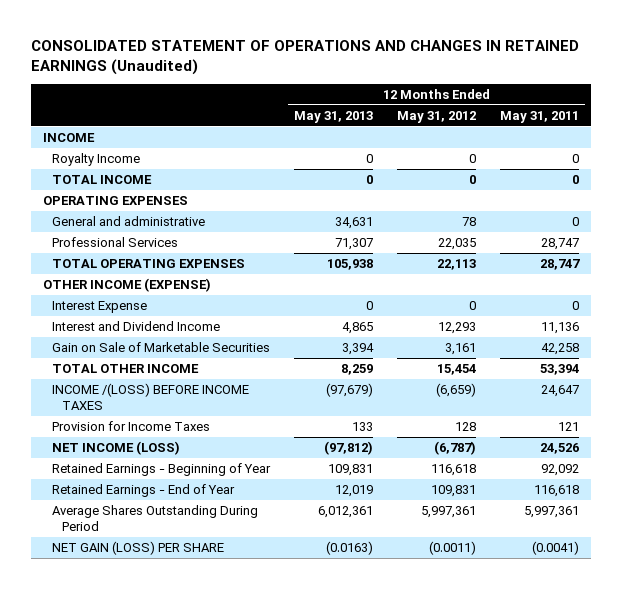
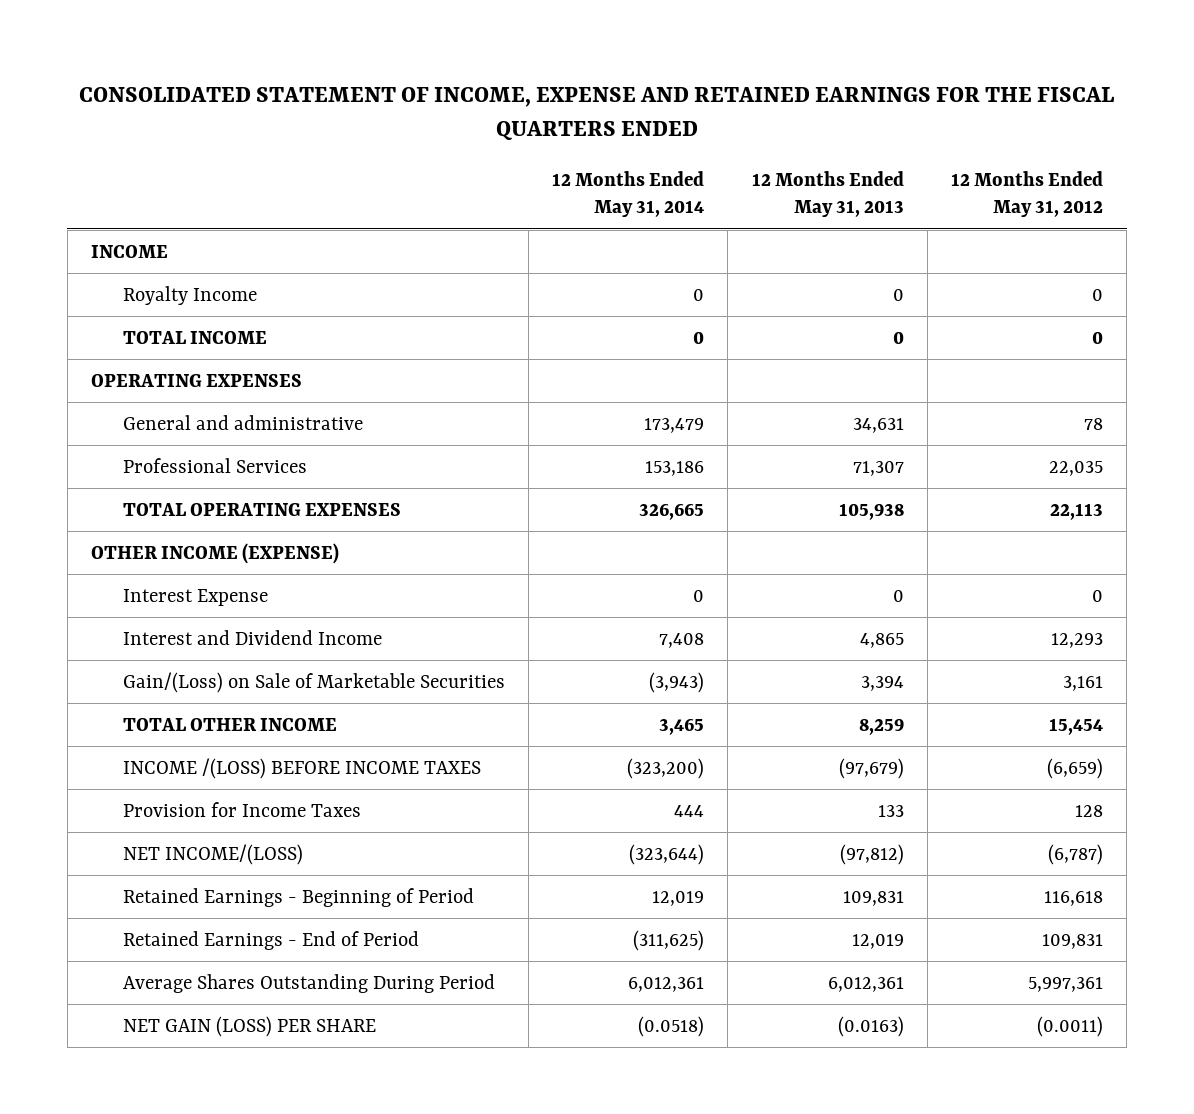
- CONSOLIDATED STATEMENT OF OPERATIONS AND CHANGES IN RETAINED EARNINGS (Unaudited)
+ CONSOLIDATED STATEMENT OF INCOME, EXPENSE AND RETAINED EARNINGS FOR THE FISCAL QUARTERS ENDED
- | 12 Months Ended May 31, 2013 | 12 Months Ended May 31, 2012 | 12 Months Ended May 31, 2011
+ | 12 Months Ended May 31, 2014 | 12 Months Ended May 31, 2013 | 12 Months Ended May 31, 2012
- Gain on Sale of Marketable Securities | 3,394 | 3,161 | 42,258
+ Gain/(Loss) on Sale of Marketable Securities | (3,943) | 3,394 | 3,161
- NET INCOME (LOSS) | (97,812) | (6,787) | 24,526
- Retained Earnings - Beginning of Year | 109,831 | 116,618 | 92,092
- Retained Earnings - End of Year | 12,019 | 109,831 | 116,618
+ NET INCOME/(LOSS) | (323,644) | (97,812) | (6,787)
+ Retained Earnings - Beginning of Period | 12,019 | 109,831 | 116,618
+ Retained Earnings - End of Period | (311,625) | 12,019 | 109,831

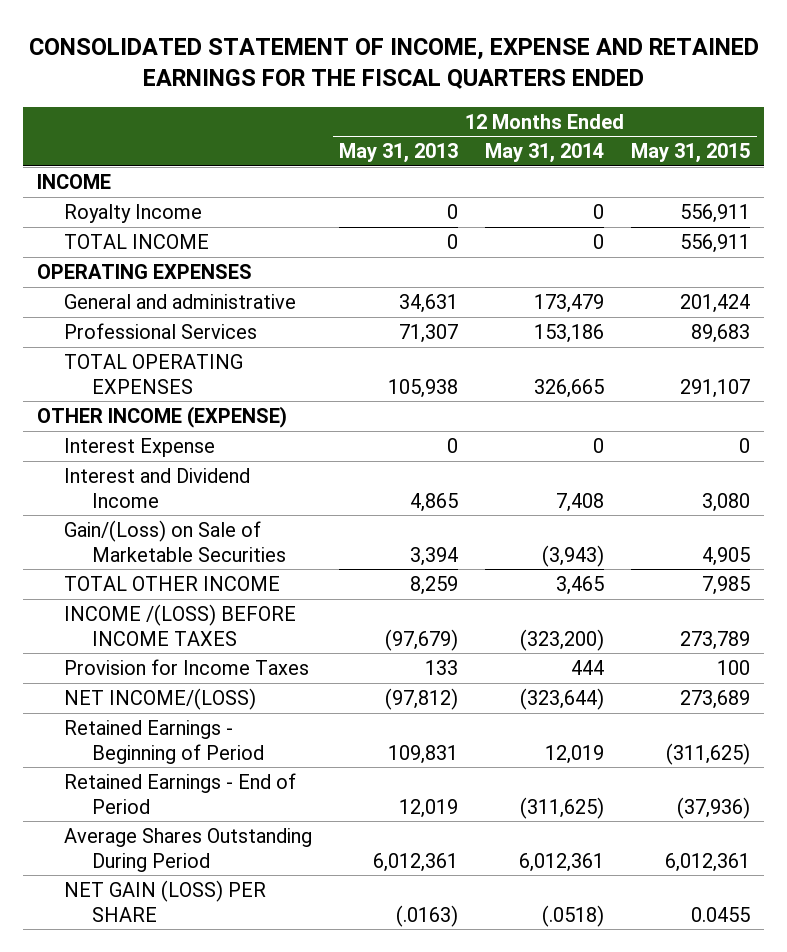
- | 12 Months Ended May 31, 2014 | 12 Months Ended May 31, 2013 | 12 Months Ended May 31, 2012
+ | 12 Months Ended May 31, 2013 | 12 Months Ended May 31, 2014 | 12 Months Ended May 31, 2015
- NET GAIN (LOSS) PER SHARE | (0.0518) | (0.0163) | (0.0011)
+ NET GAIN (LOSS) PER SHARE | (.0163) | (.0518) | 0.0455

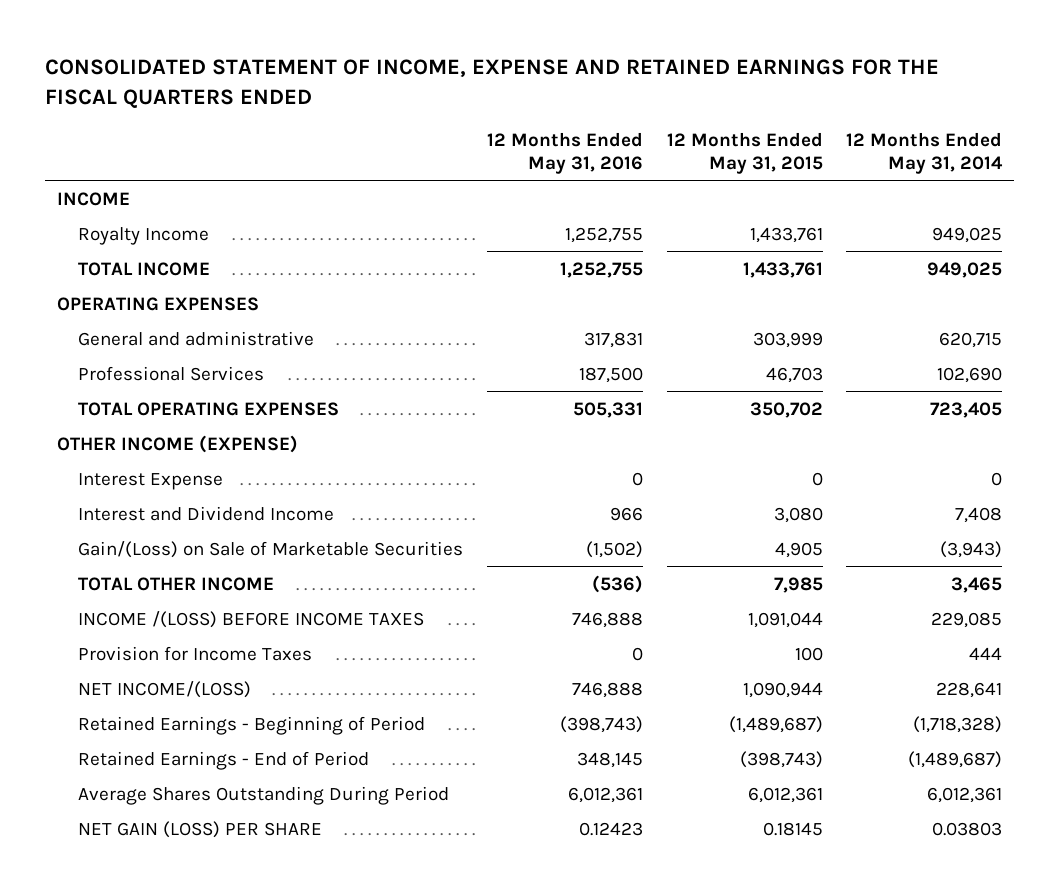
- | 12 Months Ended May 31, 2013 | 12 Months Ended May 31, 2014 | 12 Months Ended May 31, 2015
+ | 12 Months Ended May 31, 2016 | 12 Months Ended May 31, 2015 | 12 Months Ended May 31, 2014
- Royalty Income | 0 | 0 | 556,911
- TOTAL INCOME | 0 | 0 | 556,911
+ Royalty Income | 1,252,755 | 1,433,761 | 949,025
+ TOTAL INCOME | 1,252,755 | 1,433,761 | 949,025
- General and administrative | 34,631 | 173,479 | 201,424
- Professional Services | 71,307 | 153,186 | 89,683
- TOTAL OPERATING EXPENSES | 105,938 | 326,665 | 291,107
+ General and administrative | 317,831 | 303,999 | 620,715
+ Professional Services | 187,500 | 46,703 | 102,690
+ TOTAL OPERATING EXPENSES | 505,331 | 350,702 | 723,405
- INCOME /(LOSS) BEFORE INCOME TAXES | (97,679) | (323,200) | 273,789
+ INCOME /(LOSS) BEFORE INCOME TAXES | 746,888 | 1,091,044 | 229,085
- NET INCOME/(LOSS) | (97,812) | (323,644) | 273,689
- Retained Earnings - Beginning of Period | 109,831 | 12,019 | (311,625)
- Retained Earnings - End of Period | 12,019 | (311,625) | (37,936)
+ NET INCOME/(LOSS) | 746,888 | 1,090,944 | 228,641
+ Retained Earnings - Beginning of Period | (398,743) | (1,489,687) | (1,718,328)
+ Retained Earnings - End of Period | 348,145 | (398,743) | (1,489,687)
- NET GAIN (LOSS) PER SHARE | (.0163) | (.0518) | 0.0455
+ NET GAIN (LOSS) PER SHARE | 0.12423 | 0.18145 | 0.03803

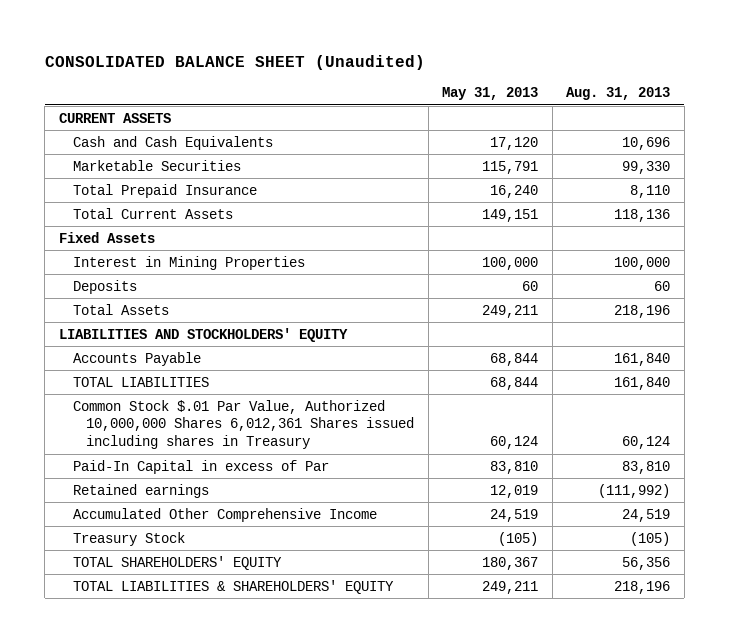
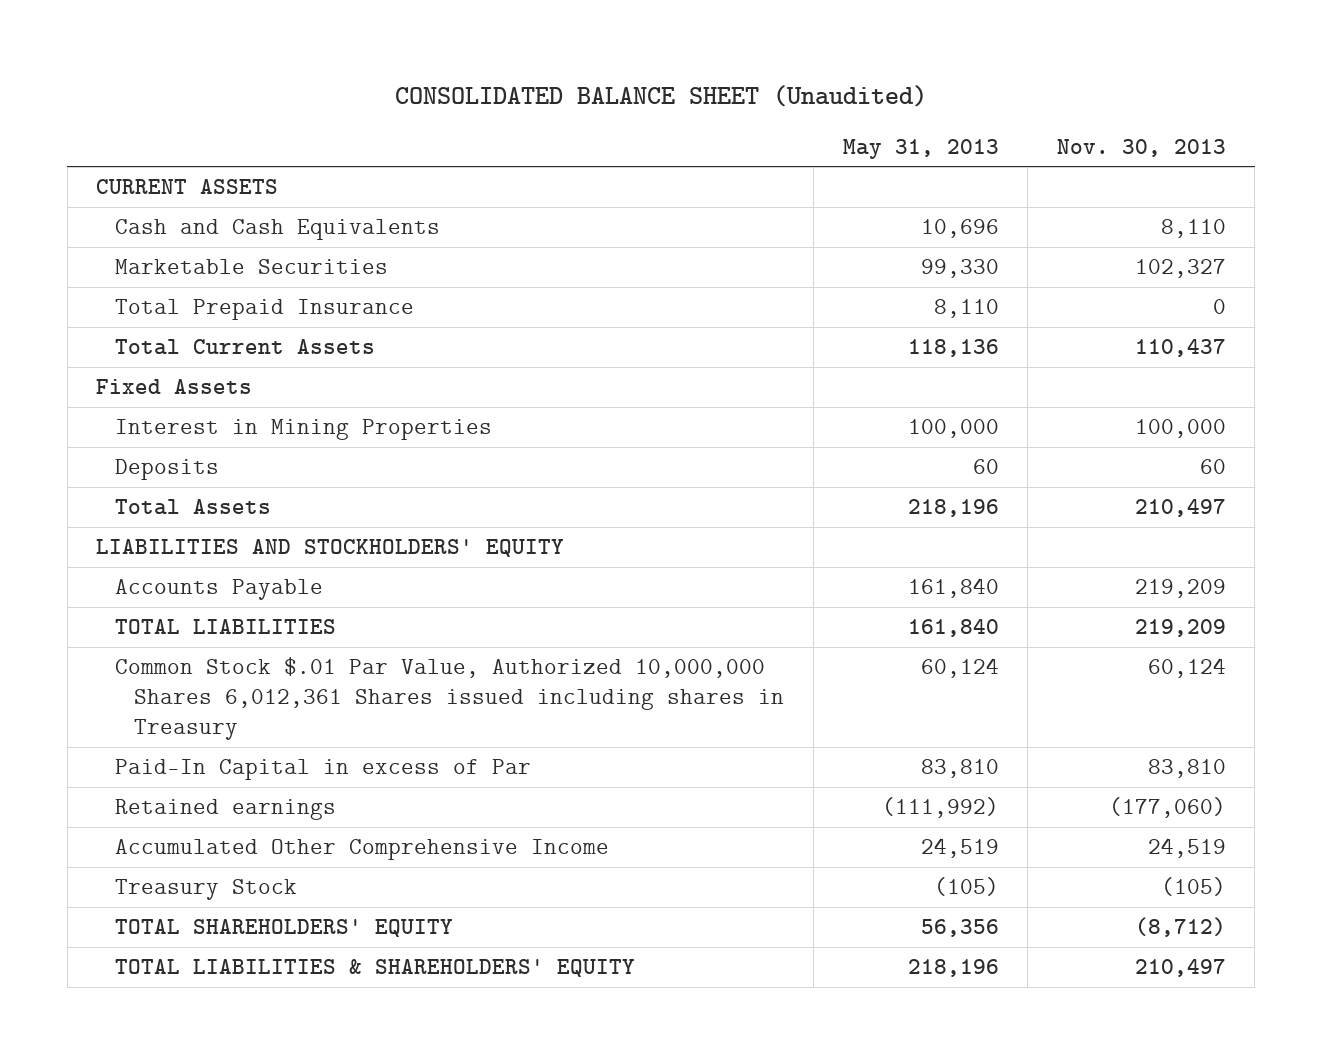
- | May 31, 2013 | Aug. 31, 2013
+ | May 31, 2013 | Nov. 30, 2013
- Cash and Cash Equivalents | 17,120 | 10,696
- Marketable Securities | 115,791 | 99,330
- Total Prepaid Insurance | 16,240 | 8,110
- Total Current Assets | 149,151 | 118,136
+ Cash and Cash Equivalents | 10,696 | 8,110
+ Marketable Securities | 99,330 | 102,327
+ Total Prepaid Insurance | 8,110 | 0
+ Total Current Assets | 118,136 | 110,437
- Total Assets | 249,211 | 218,196
+ Total Assets | 218,196 | 210,497
- Accounts Payable | 68,844 | 161,840
- TOTAL LIABILITIES | 68,844 | 161,840
+ Accounts Payable | 161,840 | 219,209
+ TOTAL LIABILITIES | 161,840 | 219,209
- Retained earnings | 12,019 | (111,992)
+ Retained earnings | (111,992) | (177,060)
- TOTAL SHAREHOLDERS' EQUITY | 180,367 | 56,356
- TOTAL LIABILITIES & SHAREHOLDERS' EQUITY | 249,211 | 218,196
+ TOTAL SHAREHOLDERS' EQUITY | 56,356 | (8,712)
+ TOTAL LIABILITIES & SHAREHOLDERS' EQUITY | 218,196 | 210,497

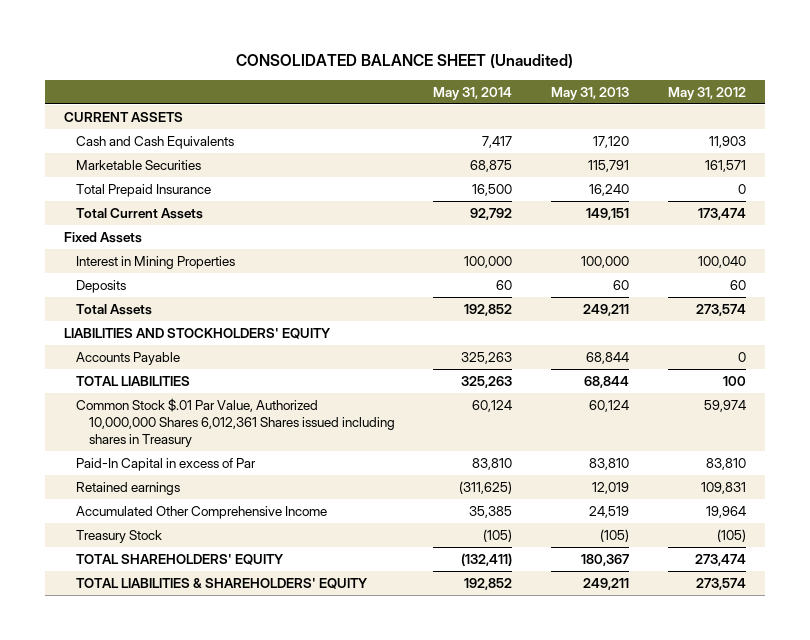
- | May 31, 2013 | Nov. 30, 2013
+ | May 31, 2014 | May 31, 2013 | May 31, 2012
- Cash and Cash Equivalents | 10,696 | 8,110
- Marketable Securities | 99,330 | 102,327
- Total Prepaid Insurance | 8,110 | 0
- Total Current Assets | 118,136 | 110,437
+ Cash and Cash Equivalents | 7,417 | 17,120 | 11,903
+ Marketable Securities | 68,875 | 115,791 | 161,571
+ Total Prepaid Insurance | 16,500 | 16,240 | 0
+ Total Current Assets | 92,792 | 149,151 | 173,474
- Total Assets | 218,196 | 210,497
+ Total Assets | 192,852 | 249,211 | 273,574
- Accounts Payable | 161,840 | 219,209
- TOTAL LIABILITIES | 161,840 | 219,209
+ Accounts Payable | 325,263 | 68,844 | 0
+ TOTAL LIABILITIES | 325,263 | 68,844 | 100
- Retained earnings | (111,992) | (177,060)
+ Retained earnings | (311,625) | 12,019 | 109,831
- TOTAL SHAREHOLDERS' EQUITY | 56,356 | (8,712)
- TOTAL LIABILITIES & SHAREHOLDERS' EQUITY | 218,196 | 210,497
+ TOTAL SHAREHOLDERS' EQUITY | (132,411) | 180,367 | 273,474
+ TOTAL LIABILITIES & SHAREHOLDERS' EQUITY | 192,852 | 249,211 | 273,574

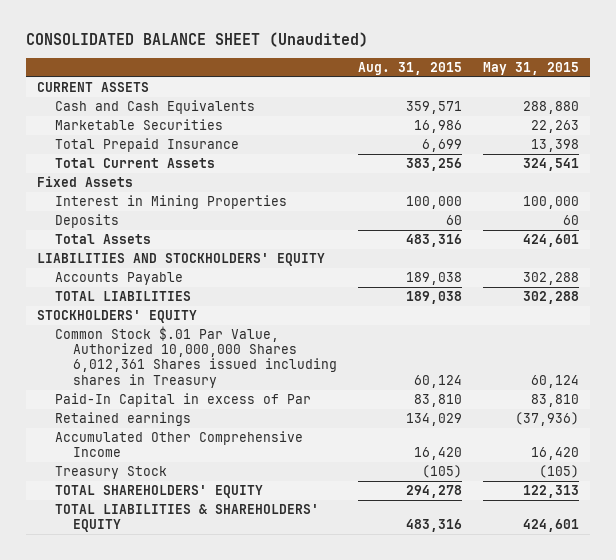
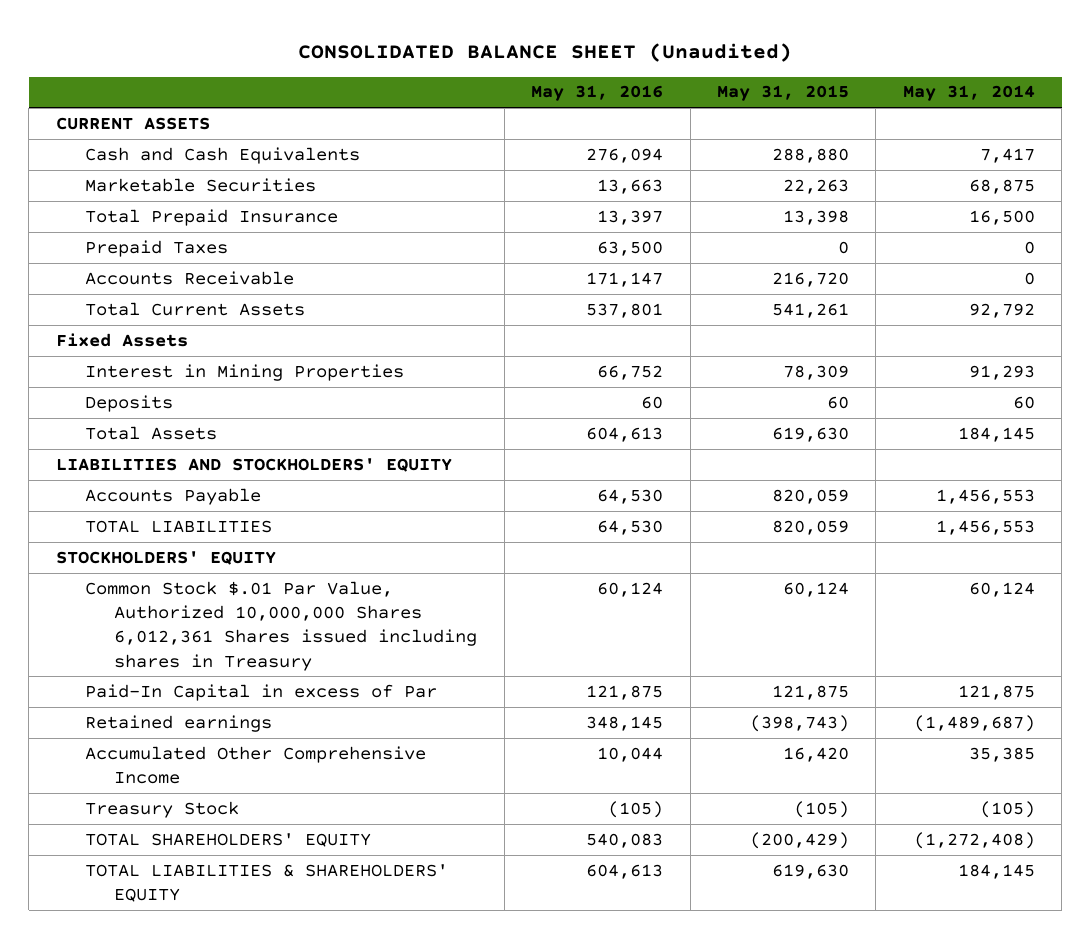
- | Aug. 31, 2015 | May 31, 2015
+ | May 31, 2016 | May 31, 2015 | May 31, 2014
- Total Current Assets | 383,256 | 324,541
+ Prepaid Taxes | 63,500 | 0 | 0
+ Accounts Receivable | 171,147 | 216,720 | 0
+ Total Current Assets | 537,801 | 541,261 | 92,792
- Interest in Mining Properties | 100,000 | 100,000
+ Interest in Mining Properties | 66,752 | 78,309 | 91,293
- Total Assets | 483,316 | 424,601
+ Total Assets | 604,613 | 619,630 | 184,145
- Accounts Payable | 189,038 | 302,288
- TOTAL LIABILITIES | 189,038 | 302,288
+ Accounts Payable | 64,530 | 820,059 | 1,456,553
+ TOTAL LIABILITIES | 64,530 | 820,059 | 1,456,553
- Paid-In Capital in excess of Par | 83,810 | 83,810
- Retained earnings | 134,029 | (37,936)
+ Paid-In Capital in excess of Par | 121,875 | 121,875 | 121,875
+ Retained earnings | 348,145 | (398,743) | (1,489,687)
- TOTAL SHAREHOLDERS' EQUITY | 294,278 | 122,313
- TOTAL LIABILITIES & SHAREHOLDERS' EQUITY | 483,316 | 424,601
+ TOTAL SHAREHOLDERS' EQUITY | 540,083 | (200,429) | (1,272,408)
+ TOTAL LIABILITIES & SHAREHOLDERS' EQUITY | 604,613 | 619,630 | 184,145

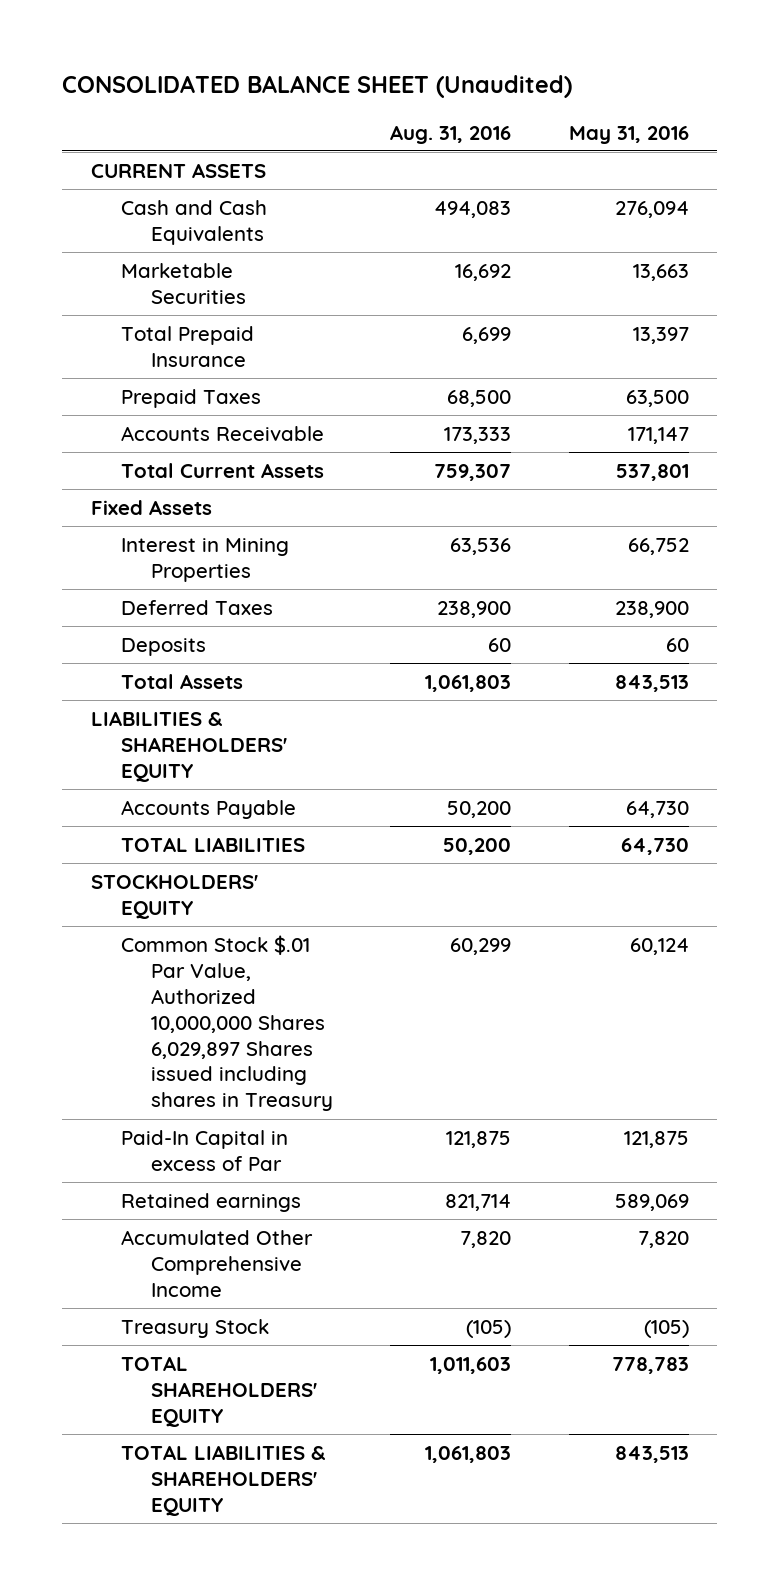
- | May 31, 2016 | May 31, 2015 | May 31, 2014
+ | Aug. 31, 2016 | May 31, 2016
+ Deferred Taxes | 238,900 | 238,900
- Total Assets | 604,613 | 619,630 | 184,145
- LIABILITIES AND STOCKHOLDERS' EQUITY
- Accounts Payable | 64,530 | 820,059 | 1,456,553
- TOTAL LIABILITIES | 64,530 | 820,059 | 1,456,553
+ Total Assets | 1,061,803 | 843,513
+ LIABILITIES & SHAREHOLDERS' EQUITY
+ Accounts Payable | 50,200 | 64,730
+ TOTAL LIABILITIES | 50,200 | 64,730
- Common Stock $.01 Par Value, Authorized 10,000,000 Shares 6,012,361 Shares issued including shares in Treasury | 60,124 | 60,124 | 60,124
+ Common Stock $.01 Par Value, Authorized 10,000,000 Shares 6,029,897 Shares issued including shares in Treasury | 60,299 | 60,124
- Retained earnings | 348,145 | (398,743) | (1,489,687)
- Accumulated Other Comprehensive Income | 10,044 | 16,420 | 35,385
+ Retained earnings | 821,714 | 589,069
+ Accumulated Other Comprehensive Income | 7,820 | 7,820
- TOTAL SHAREHOLDERS' EQUITY | 540,083 | (200,429) | (1,272,408)
- TOTAL LIABILITIES & SHAREHOLDERS' EQUITY | 604,613 | 619,630 | 184,145
+ TOTAL SHAREHOLDERS' EQUITY | 1,011,603 | 778,783
+ TOTAL LIABILITIES & SHAREHOLDERS' EQUITY | 1,061,803 | 843,513

